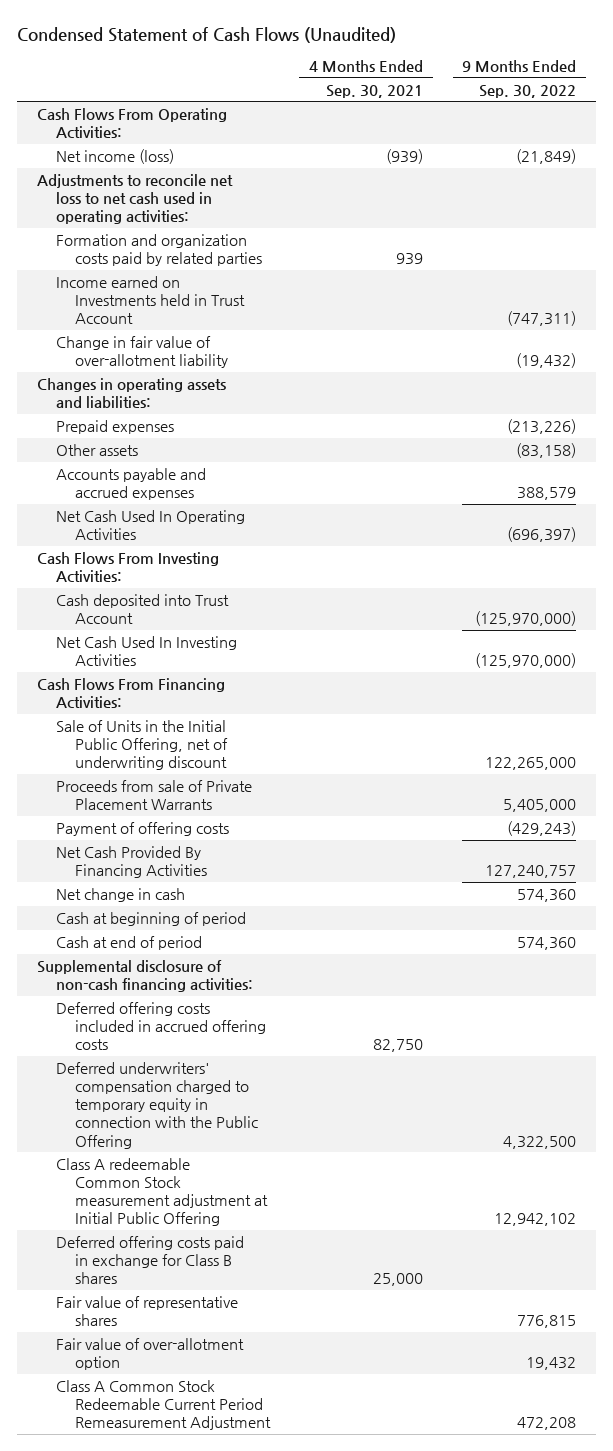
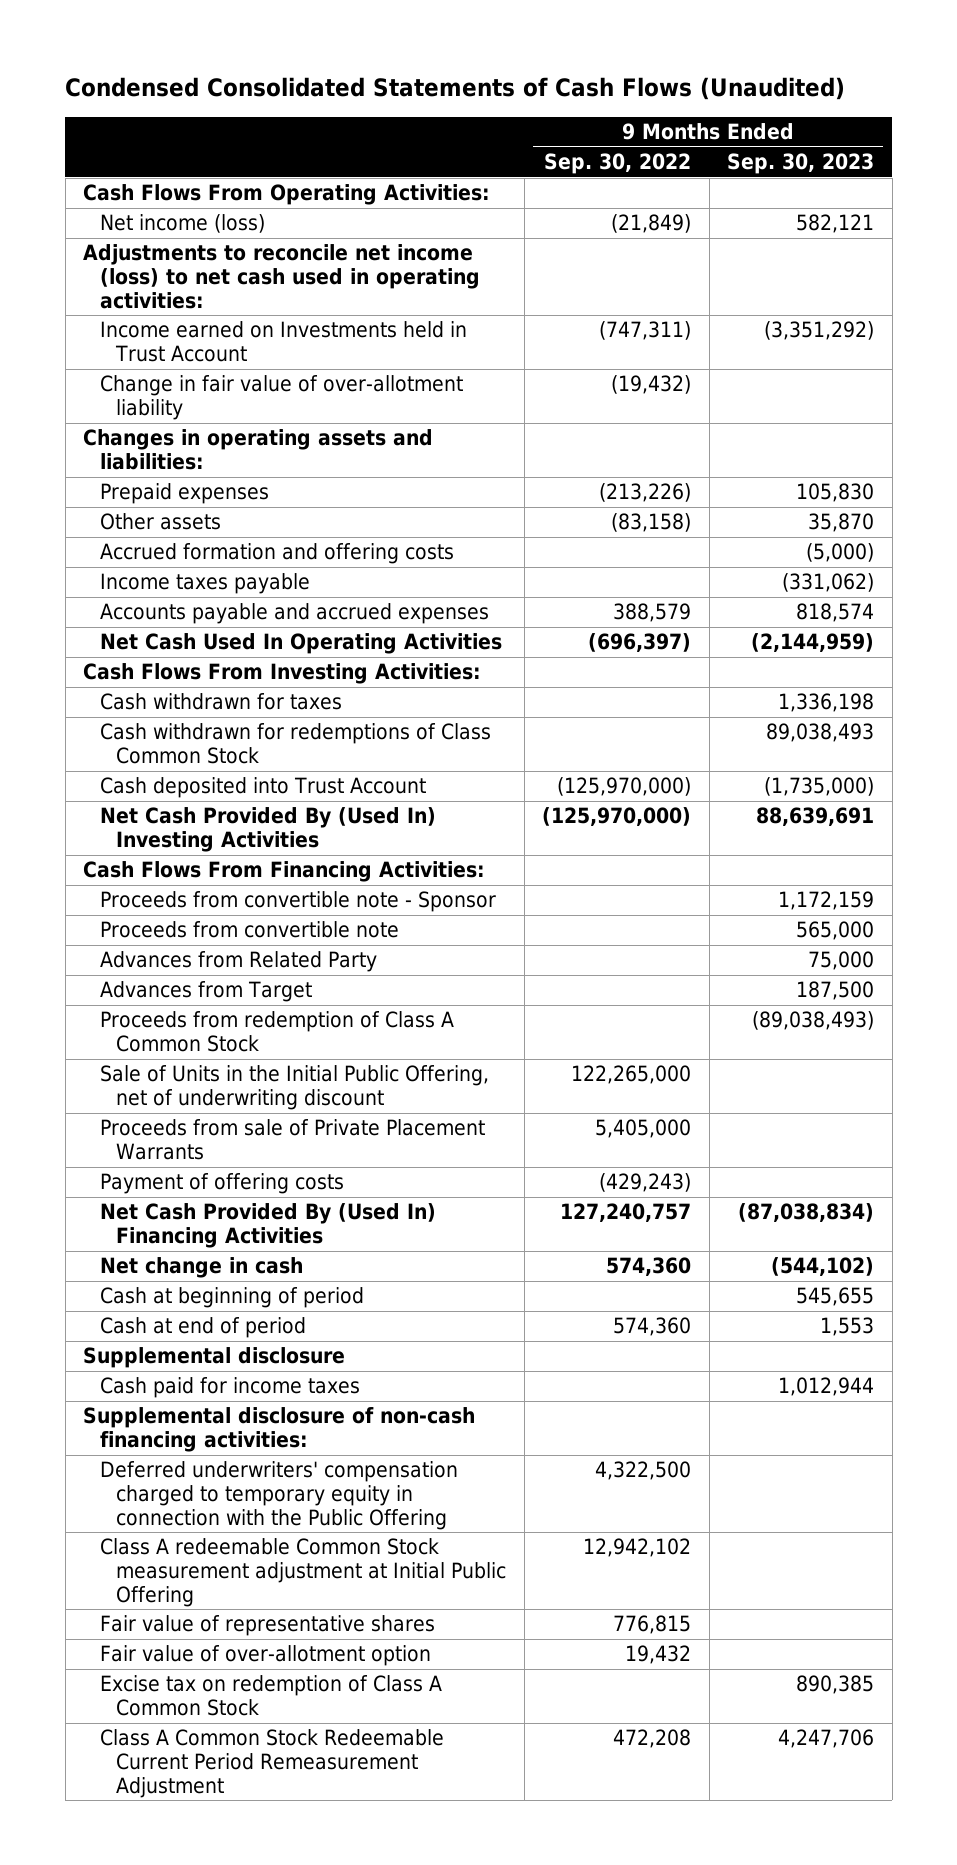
- Condensed Statement of Cash Flows (Unaudited)
+ Condensed Consolidated Statements of Cash Flows (Unaudited)
- | 4 Months Ended Sep. 30, 2021 | 9 Months Ended Sep. 30, 2022
+ | 9 Months Ended Sep. 30, 2022 | 9 Months Ended Sep. 30, 2023
- Adjustments to reconcile net loss to net cash used in operating activities:
- Formation and organization costs paid by related parties | 939 |
+ Adjustments to reconcile net income (loss) to net cash used in operating activities:
+ Accrued formation and offering costs | | (5,000)
+ Income taxes payable | | (331,062)
+ Cash withdrawn for taxes | | 1,336,198
+ Cash withdrawn for redemptions of Class Common Stock | | 89,038,493
- Net Cash Used In Investing Activities | | (125,970,000)
+ Net Cash Provided By (Used In) Investing Activities | (125,970,000) | 88,639,691
+ Proceeds from convertible note - Sponsor | | 1,172,159
+ Proceeds from convertible note | | 565,000
+ Advances from Related Party | | 75,000
+ Advances from Target | | 187,500
+ Proceeds from redemption of Class A Common Stock | | (89,038,493)
- Net Cash Provided By Financing Activities | | 127,240,757
+ Net Cash Provided By (Used In) Financing Activities | 127,240,757 | (87,038,834)
+ Supplemental disclosure
+ Cash paid for income taxes | | 1,012,944
- Deferred offering costs included in accrued offering costs | 82,750 |
- Deferred offering costs paid in exchange for Class B shares | 25,000 |
+ Excise tax on redemption of Class A Common Stock | | 890,385

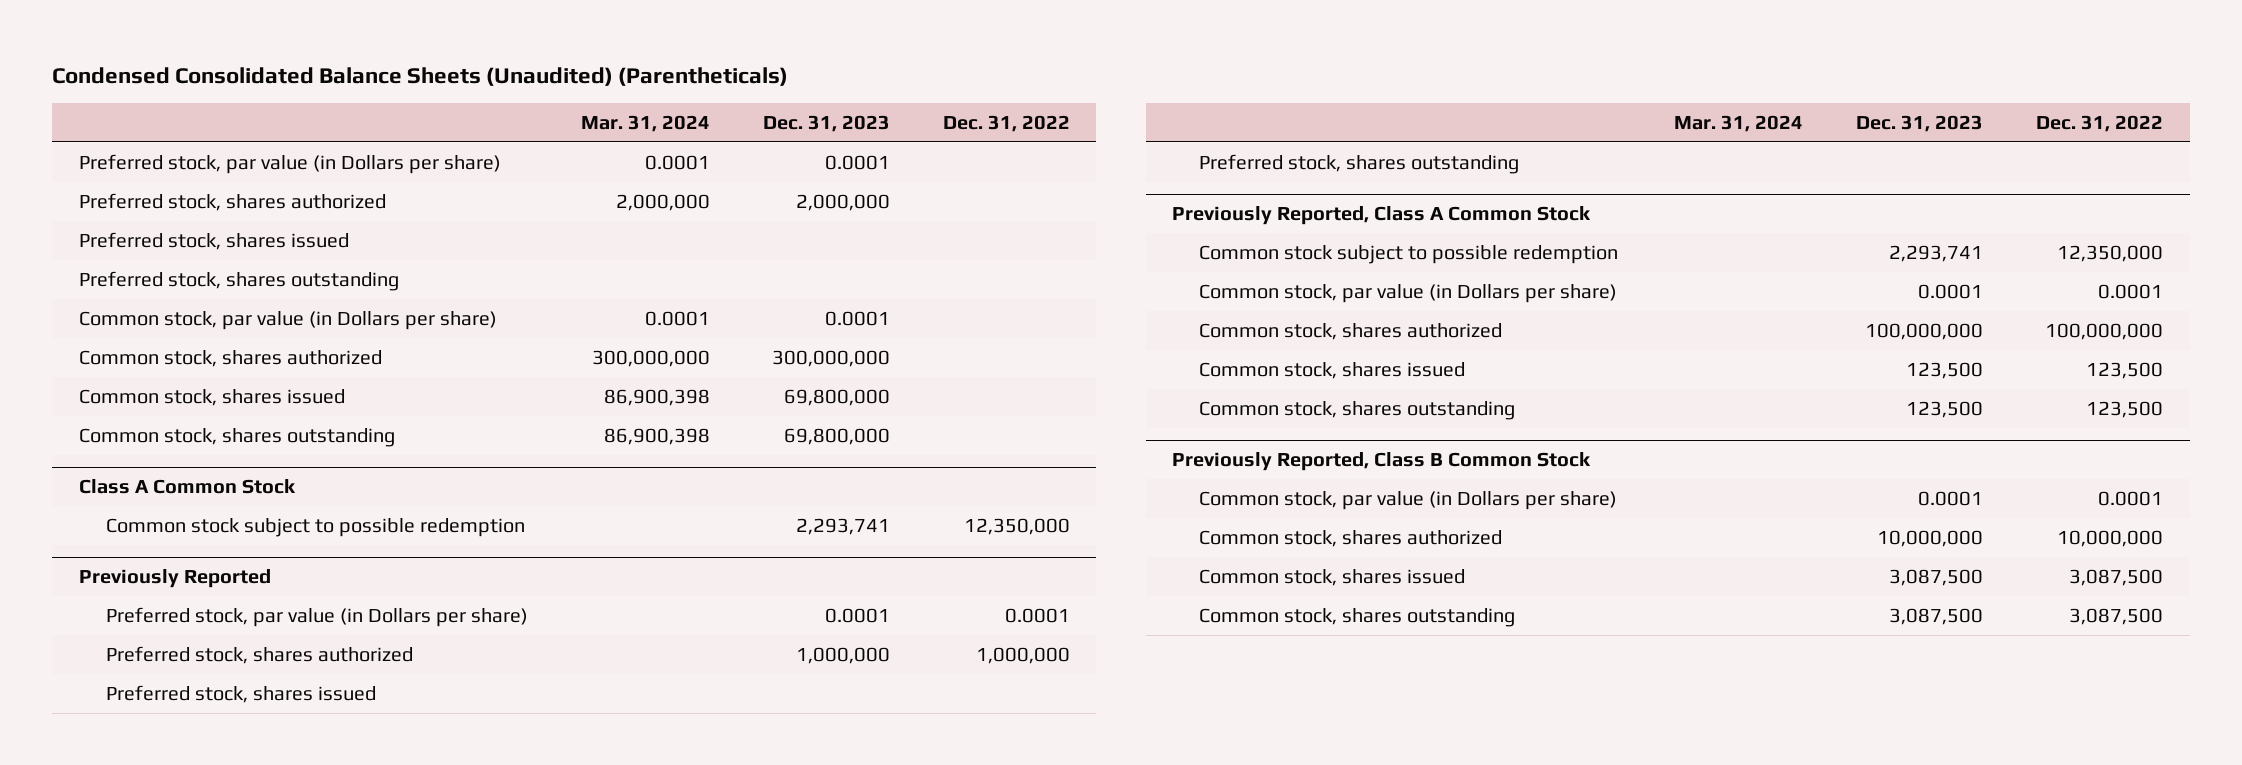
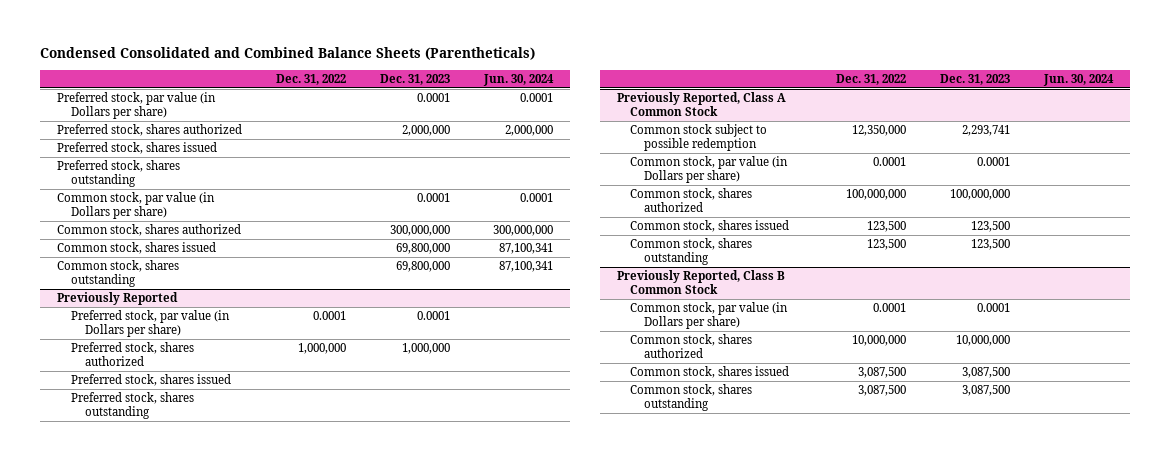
- Condensed Consolidated Balance Sheets (Unaudited) (Parentheticals)
+ Condensed Consolidated and Combined Balance Sheets (Parentheticals)
- | Mar. 31, 2024 | Dec. 31, 2023 | Dec. 31, 2022
+ | Dec. 31, 2022 | Dec. 31, 2023 | Jun. 30, 2024
- Class A Common Stock
- Common stock subject to possible redemption | | 2,293,741 | 12,350,000

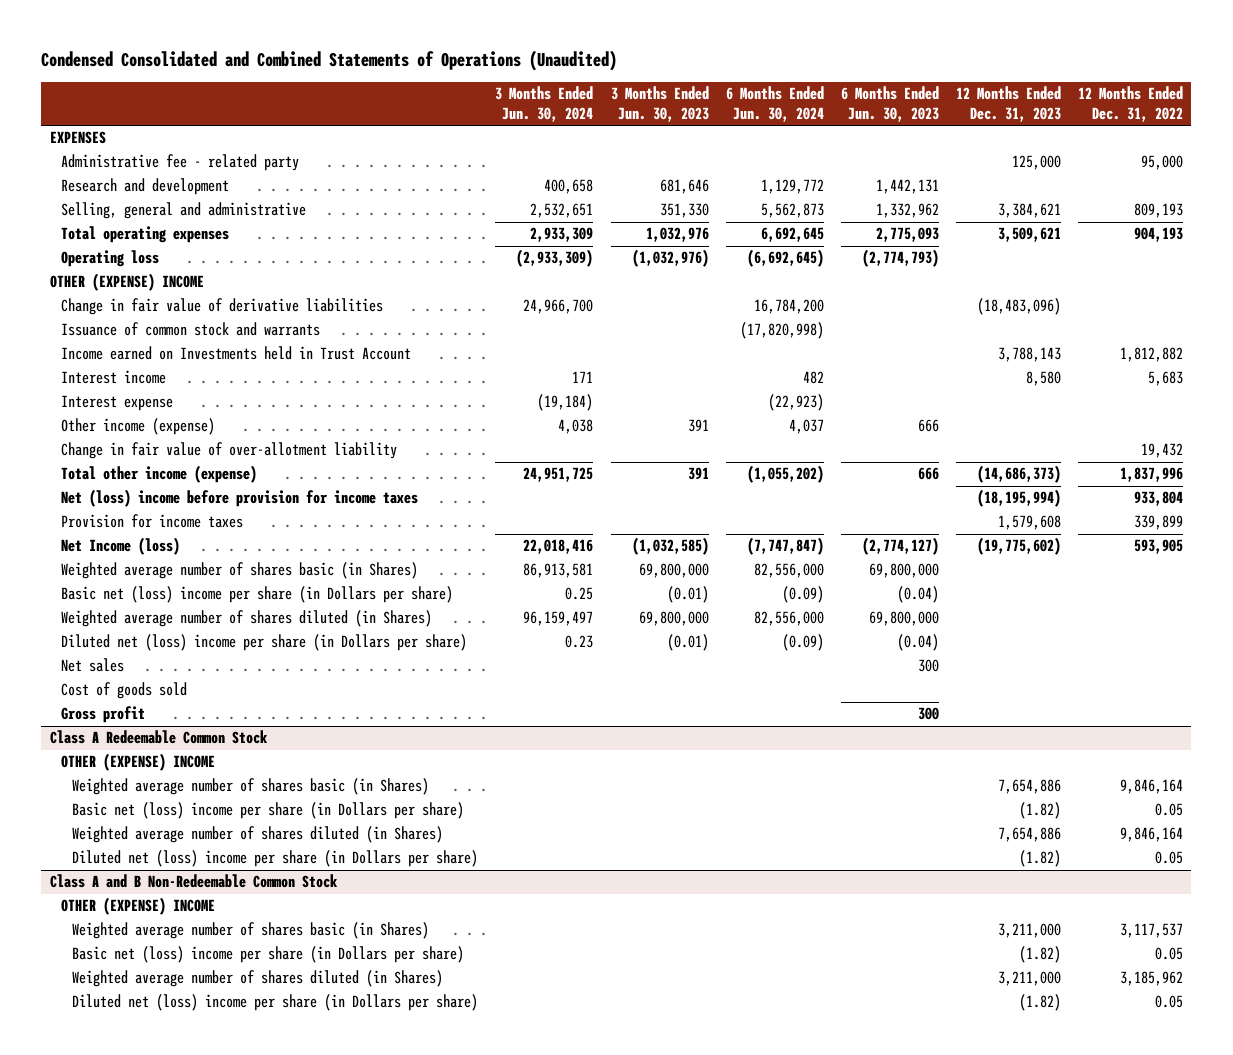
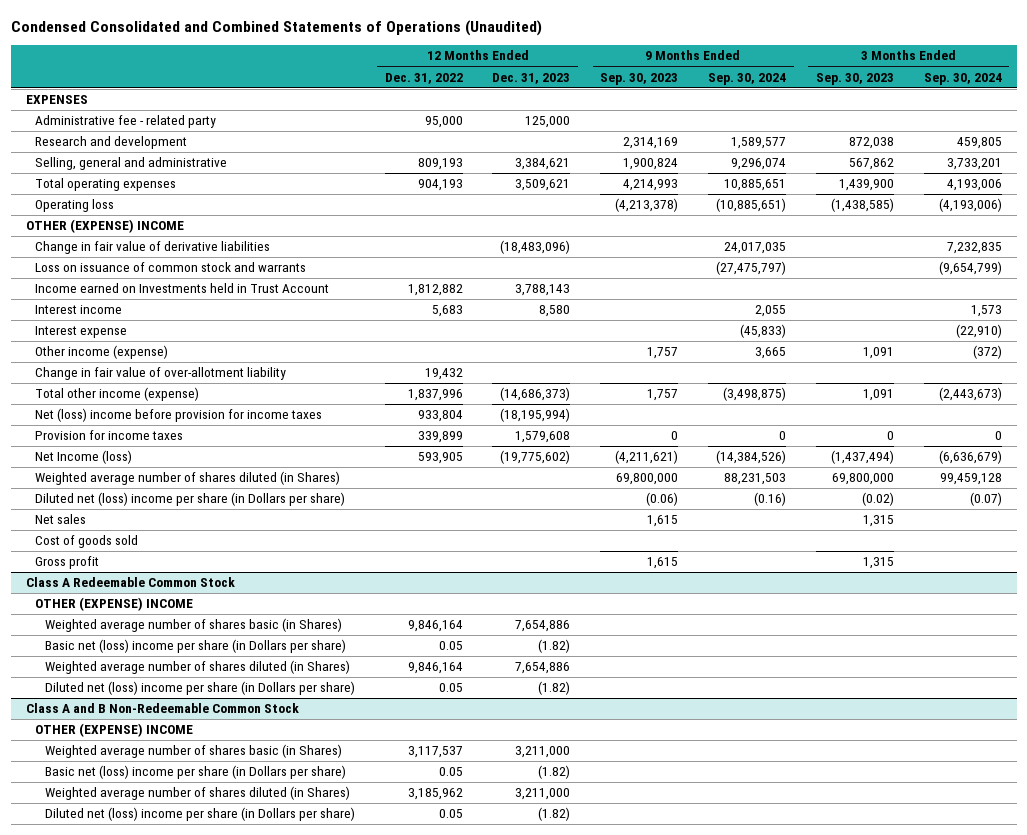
- | 3 Months Ended Jun. 30, 2024 | 3 Months Ended Jun. 30, 2023 | 6 Months Ended Jun. 30, 2024 | 6 Months Ended Jun. 30, 2023 | 12 Months Ended Dec. 31, 2023 | 12 Months Ended Dec. 31, 2022
+ | 12 Months Ended Dec. 31, 2022 | 12 Months Ended Dec. 31, 2023 | 9 Months Ended Sep. 30, 2023 | 9 Months Ended Sep. 30, 2024 | 3 Months Ended Sep. 30, 2023 | 3 Months Ended Sep. 30, 2024
- Issuance of common stock and warrants | | | (17,820,998) | | |
+ Loss on issuance of common stock and warrants | | | | (27,475,797) | | (9,654,799)
- Weighted average number of shares basic (in Shares) | 86,913,581 | 69,800,000 | 82,556,000 | 69,800,000 | |
- Basic net (loss) income per share (in Dollars per share) | 0.25 | (0.01) | (0.09) | (0.04) | |

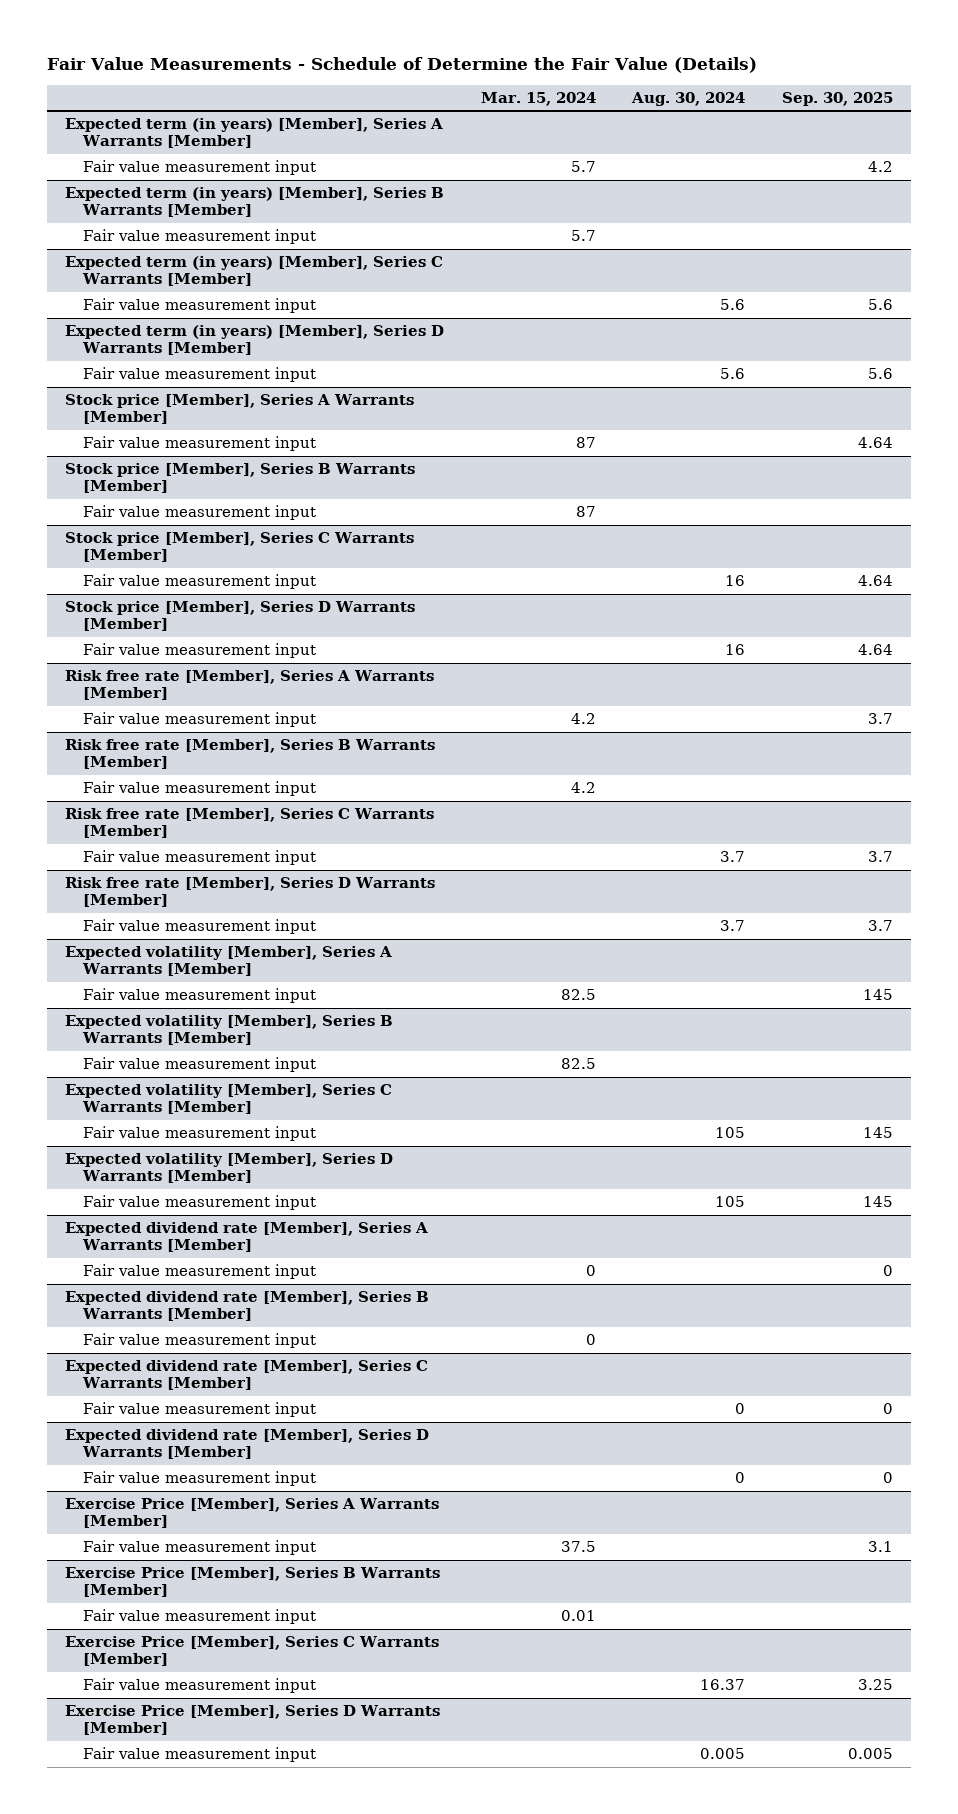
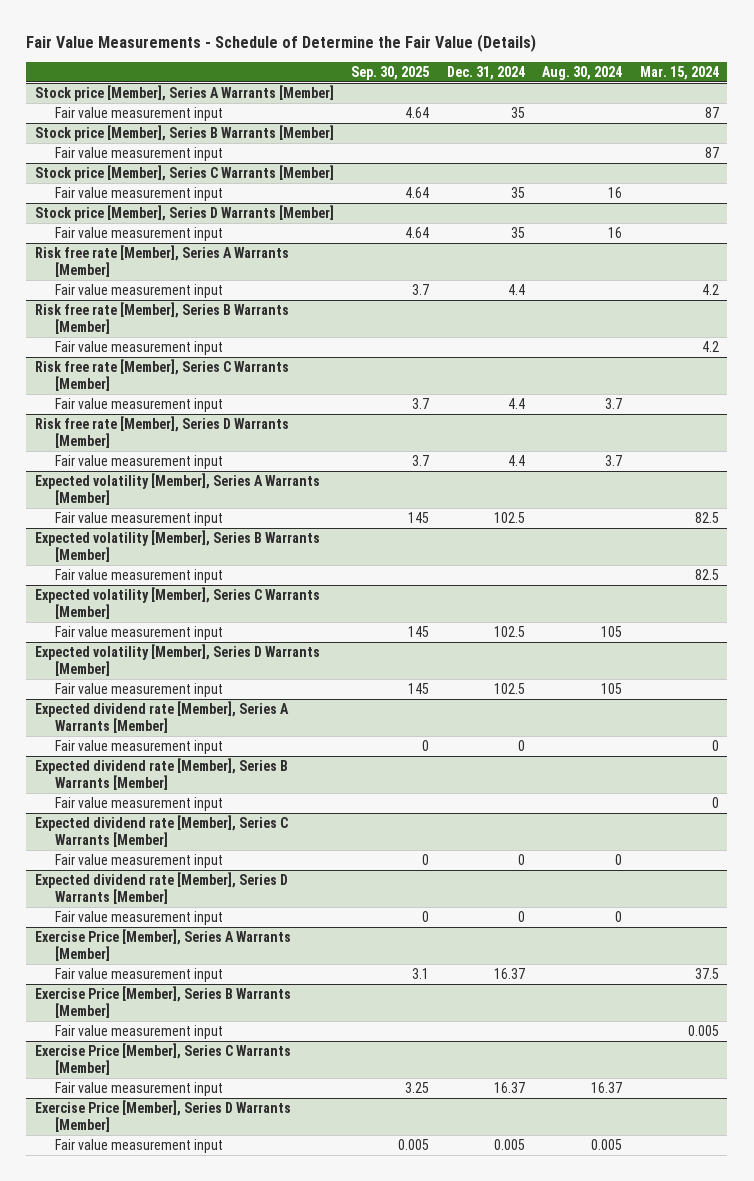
- | Mar. 15, 2024 | Aug. 30, 2024 | Sep. 30, 2025
+ | Sep. 30, 2025 | Dec. 31, 2024 | Aug. 30, 2024 | Mar. 15, 2024
- Expected term (in years) [Member], Series A Warrants [Member]
- Fair value measurement input | 5.7 | | 4.2
- Expected term (in years) [Member], Series B Warrants [Member]
- Fair value measurement input | 5.7 | |
- Expected term (in years) [Member], Series C Warrants [Member]
- Fair value measurement input | | 5.6 | 5.6
- Expected term (in years) [Member], Series D Warrants [Member]
- Fair value measurement input | | 5.6 | 5.6
@ Exercise Price [Member], Series B Warrants [Member]
- Fair value measurement input | 0.01 | |
+ Fair value measurement input | | | | 0.005

